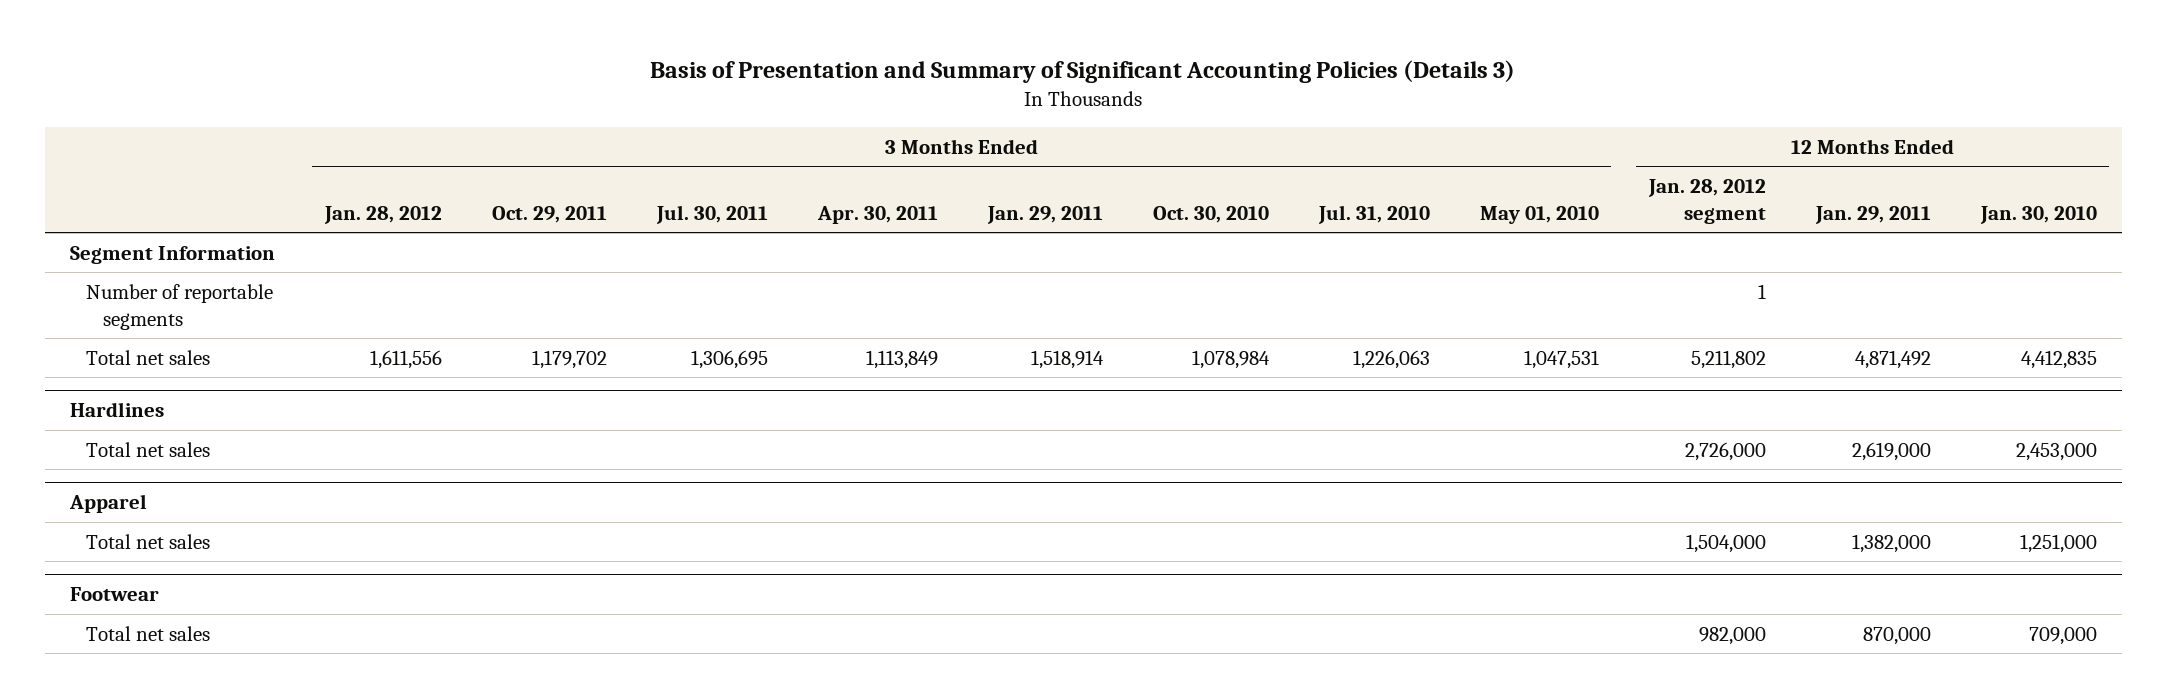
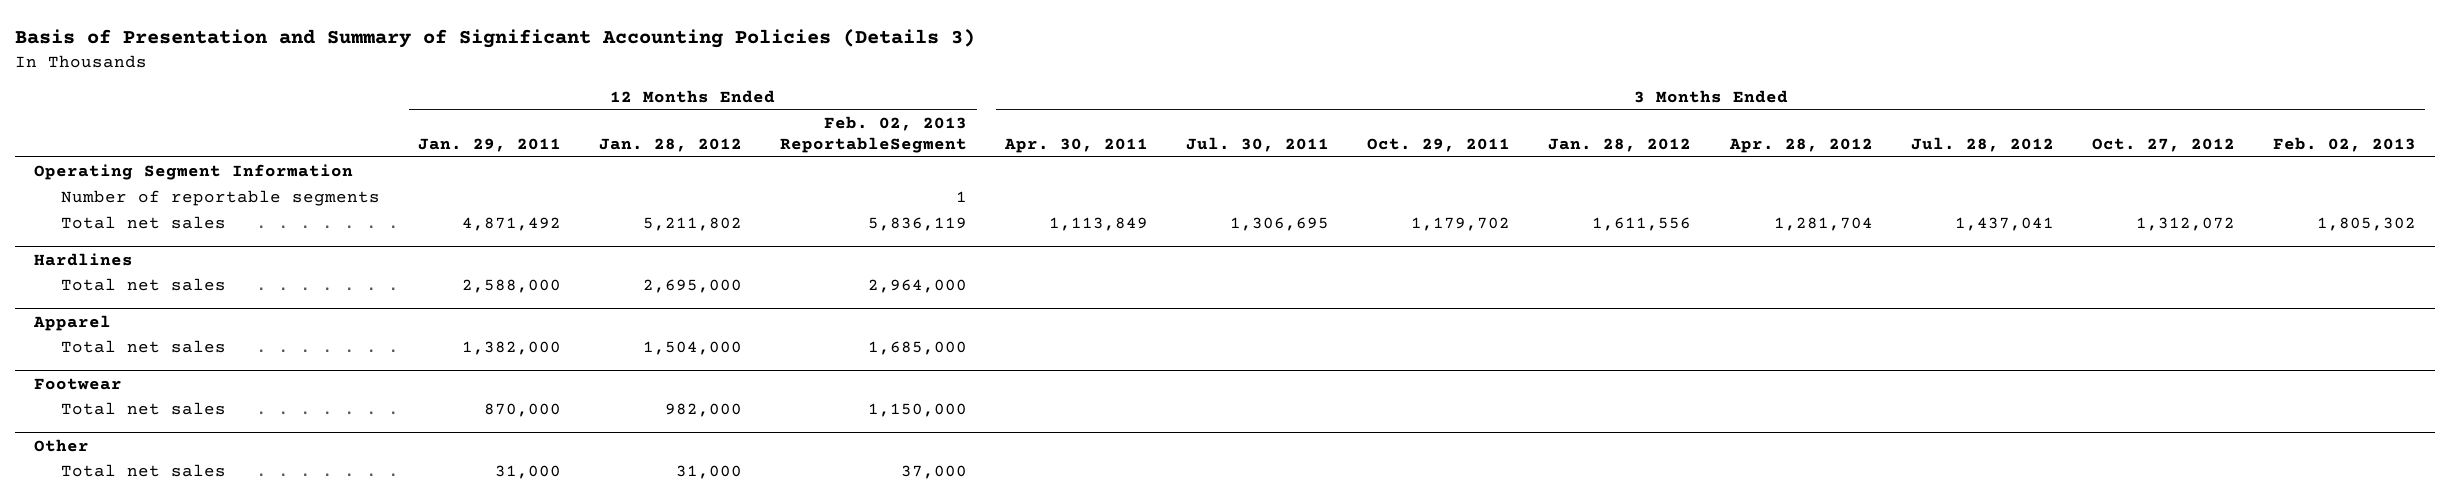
- | 3 Months Ended Jan. 28, 2012 | 3 Months Ended Oct. 29, 2011 | 3 Months Ended Jul. 30, 2011 | 3 Months Ended Apr. 30, 2011 | 3 Months Ended Jan. 29, 2011 | 3 Months Ended Oct. 30, 2010 | 3 Months Ended Jul. 31, 2010 | 3 Months Ended May 01, 2010 | 12 Months Ended Jan. 28, 2012 segment | 12 Months Ended Jan. 29, 2011 | 12 Months Ended Jan. 30, 2010
+ | 12 Months Ended Jan. 29, 2011 | 12 Months Ended Jan. 28, 2012 | 12 Months Ended Feb. 02, 2013 ReportableSegment | 3 Months Ended Apr. 30, 2011 | 3 Months Ended Jul. 30, 2011 | 3 Months Ended Oct. 29, 2011 | 3 Months Ended Jan. 28, 2012 | 3 Months Ended Apr. 28, 2012 | 3 Months Ended Jul. 28, 2012 | 3 Months Ended Oct. 27, 2012 | 3 Months Ended Feb. 02, 2013
- Segment Information
+ Operating Segment Information
@ Hardlines
- Total net sales | | | | | | | | | 2,726,000 | 2,619,000 | 2,453,000
+ Total net sales | 2,588,000 | 2,695,000 | 2,964,000 | | | | | | | |
+ Other
+ Total net sales | 31,000 | 31,000 | 37,000 | | | | | | | |

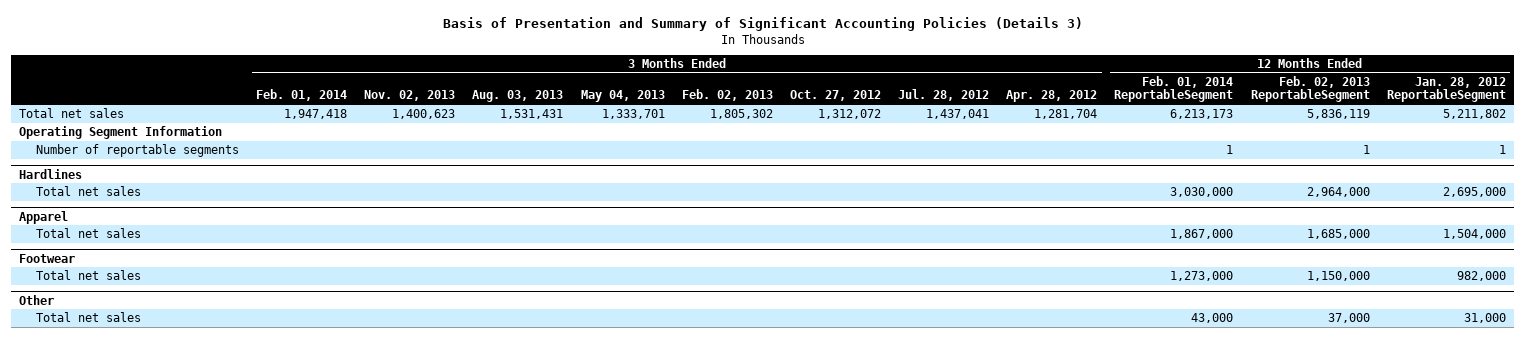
- | 12 Months Ended Jan. 29, 2011 | 12 Months Ended Jan. 28, 2012 | 12 Months Ended Feb. 02, 2013 ReportableSegment | 3 Months Ended Apr. 30, 2011 | 3 Months Ended Jul. 30, 2011 | 3 Months Ended Oct. 29, 2011 | 3 Months Ended Jan. 28, 2012 | 3 Months Ended Apr. 28, 2012 | 3 Months Ended Jul. 28, 2012 | 3 Months Ended Oct. 27, 2012 | 3 Months Ended Feb. 02, 2013
+ | 3 Months Ended Feb. 01, 2014 | 3 Months Ended Nov. 02, 2013 | 3 Months Ended Aug. 03, 2013 | 3 Months Ended May 04, 2013 | 3 Months Ended Feb. 02, 2013 | 3 Months Ended Oct. 27, 2012 | 3 Months Ended Jul. 28, 2012 | 3 Months Ended Apr. 28, 2012 | 12 Months Ended Feb. 01, 2014 ReportableSegment | 12 Months Ended Feb. 02, 2013 ReportableSegment | 12 Months Ended Jan. 28, 2012 ReportableSegment
moved up: Total net sales | 1,947,418 | 1,400,623 | 1,531,431 | 1,333,701 | 1,805,302 | 1,312,072 | 1,437,041 | 1,281,704 | 6,213,173 | 5,836,119 | 5,211,802

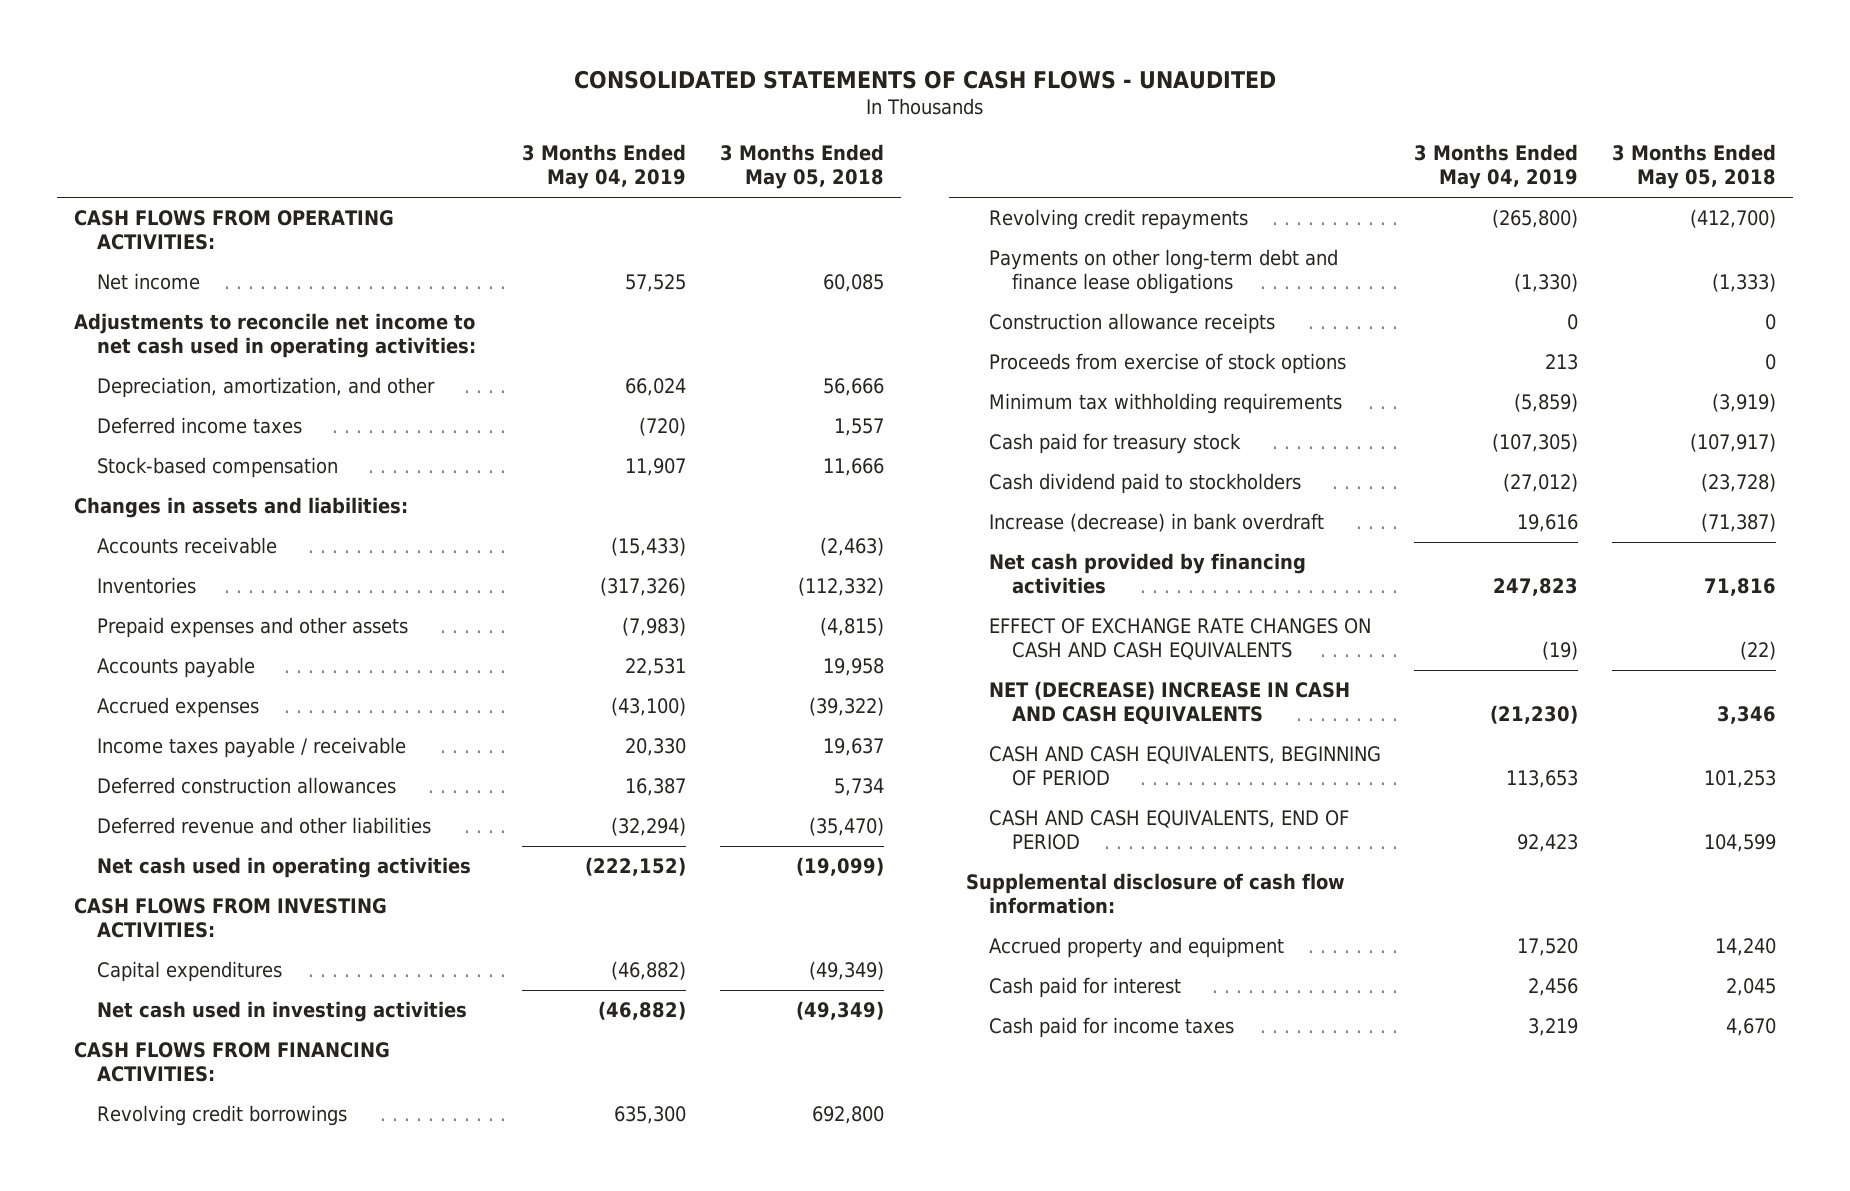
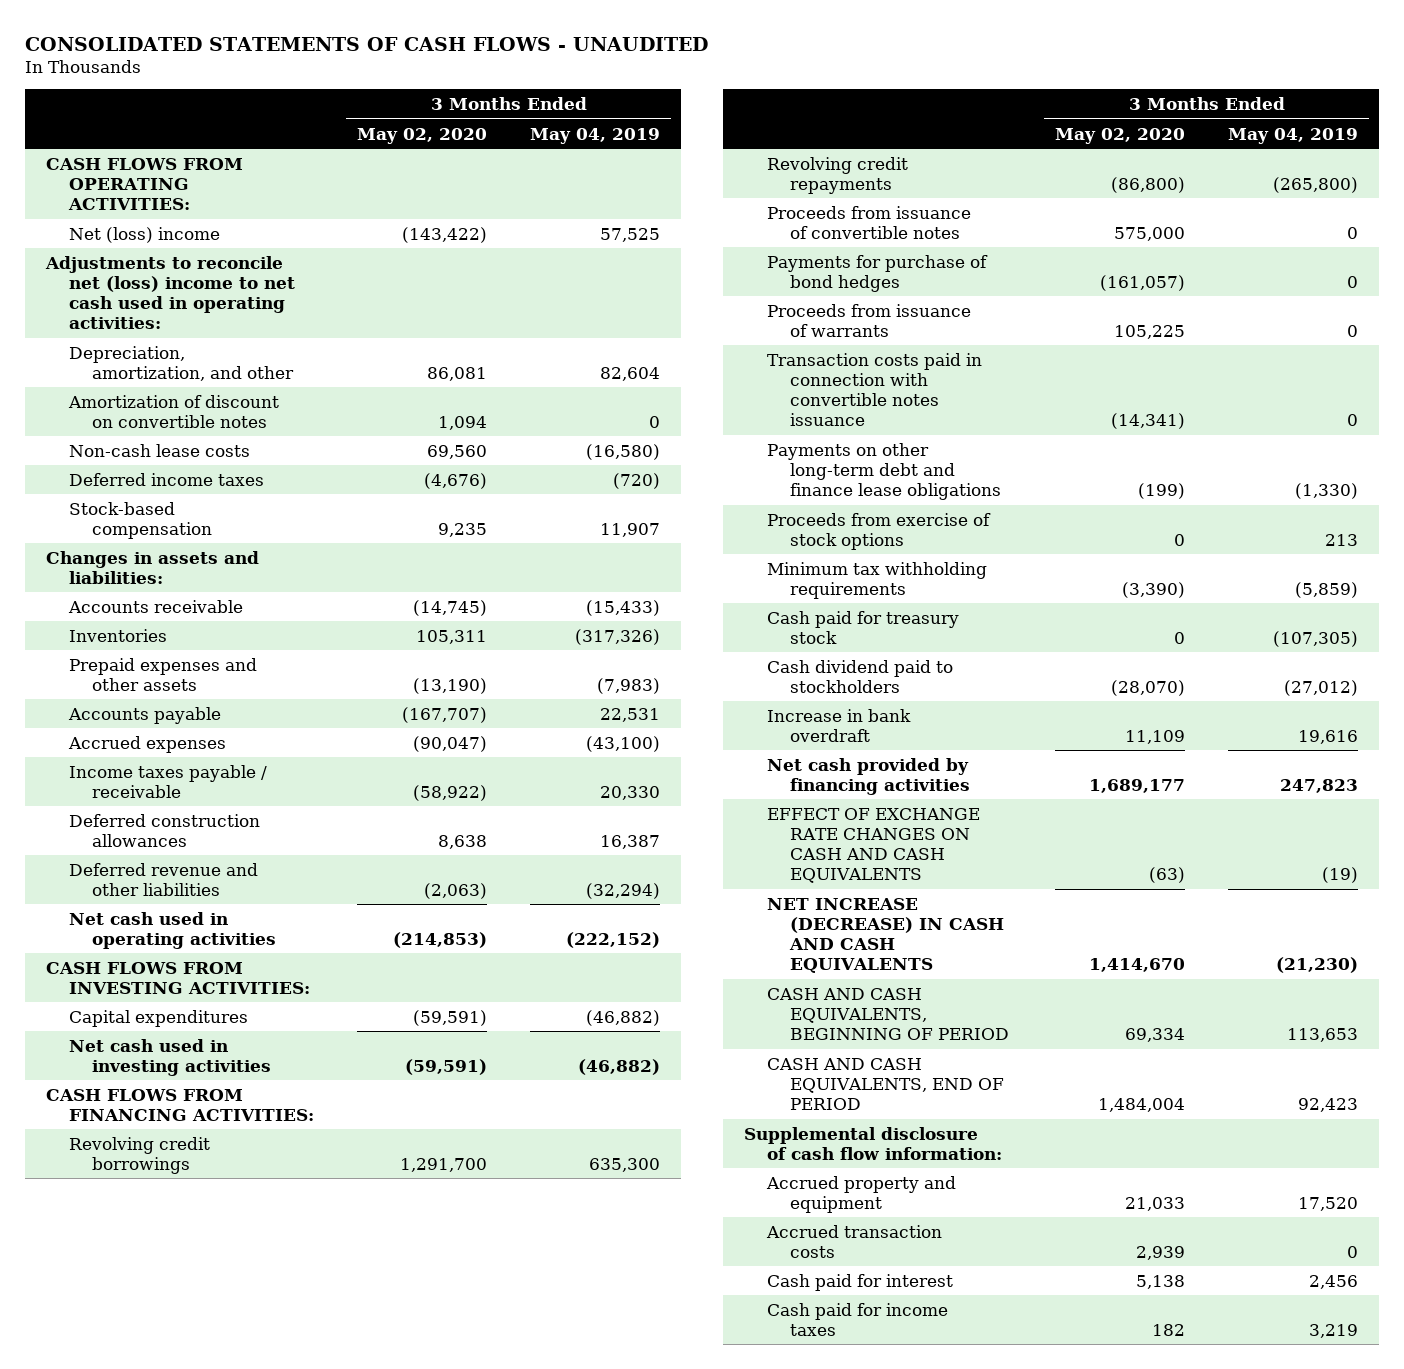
- | 3 Months Ended May 04, 2019 | 3 Months Ended May 05, 2018
+ | 3 Months Ended May 02, 2020 | 3 Months Ended May 04, 2019
- Net income | 57,525 | 60,085
- Adjustments to reconcile net income to net cash used in operating activities:
- Depreciation, amortization, and other | 66,024 | 56,666
+ Net (loss) income | (143,422) | 57,525
+ Adjustments to reconcile net (loss) income to net cash used in operating activities:
+ Depreciation, amortization, and other | 86,081 | 82,604
+ Amortization of discount on convertible notes | 1,094 | 0
+ Non-cash lease costs | 69,560 | (16,580)
+ Proceeds from issuance of convertible notes | 575,000 | 0
+ Payments for purchase of bond hedges | (161,057) | 0
+ Proceeds from issuance of warrants | 105,225 | 0
+ Transaction costs paid in connection with convertible notes issuance | (14,341) | 0
- Construction allowance receipts | 0 | 0
- Increase (decrease) in bank overdraft | 19,616 | (71,387)
+ Increase in bank overdraft | 11,109 | 19,616
- NET (DECREASE) INCREASE IN CASH AND CASH EQUIVALENTS | (21,230) | 3,346
+ NET INCREASE (DECREASE) IN CASH AND CASH EQUIVALENTS | 1,414,670 | (21,230)
+ Accrued transaction costs | 2,939 | 0

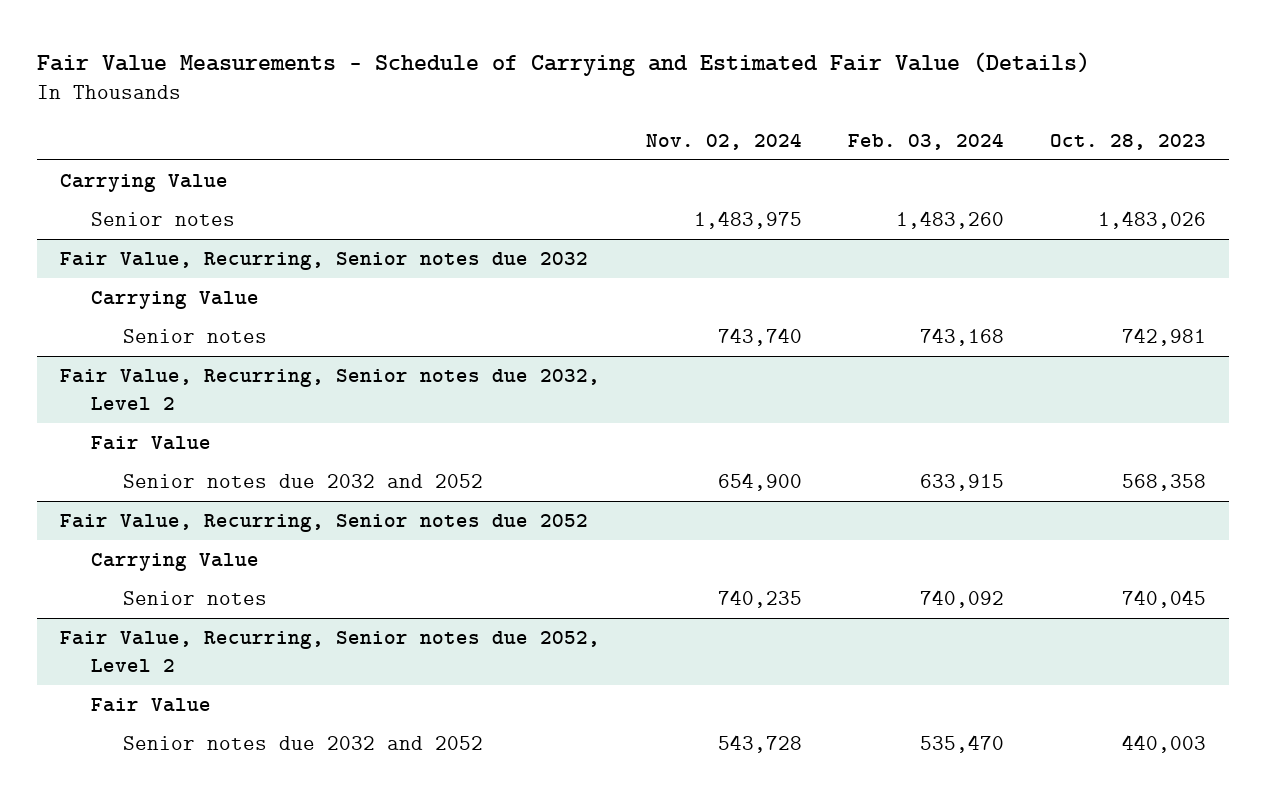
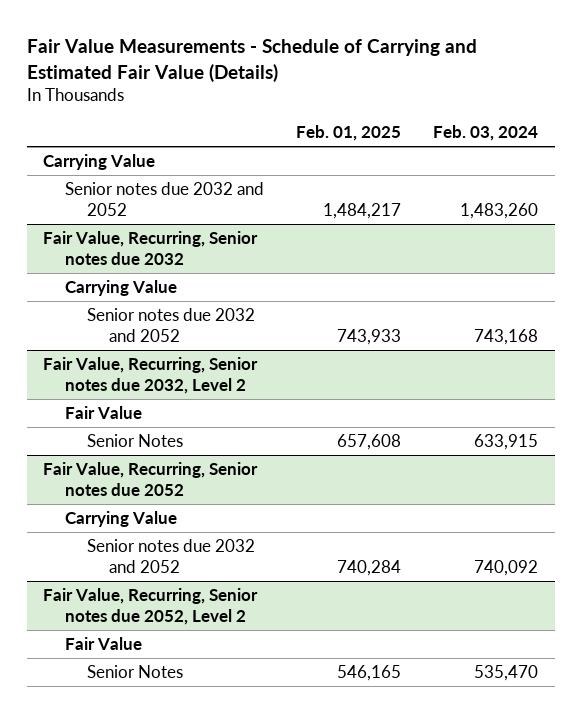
- | Nov. 02, 2024 | Feb. 03, 2024 | Oct. 28, 2023
+ | Feb. 01, 2025 | Feb. 03, 2024
- Senior notes | 1,483,975 | 1,483,260 | 1,483,026
+ Senior notes due 2032 and 2052 | 1,484,217 | 1,483,260
@ Fair Value, Recurring, Senior notes due 2032
- Senior notes | 743,740 | 743,168 | 742,981
+ Senior notes due 2032 and 2052 | 743,933 | 743,168
@ Fair Value, Recurring, Senior notes due 2032, Level 2
- Senior notes due 2032 and 2052 | 654,900 | 633,915 | 568,358
+ Senior Notes | 657,608 | 633,915
@ Fair Value, Recurring, Senior notes due 2052
- Senior notes | 740,235 | 740,092 | 740,045
+ Senior notes due 2032 and 2052 | 740,284 | 740,092
@ Fair Value, Recurring, Senior notes due 2052, Level 2
- Senior notes due 2032 and 2052 | 543,728 | 535,470 | 440,003
+ Senior Notes | 546,165 | 535,470

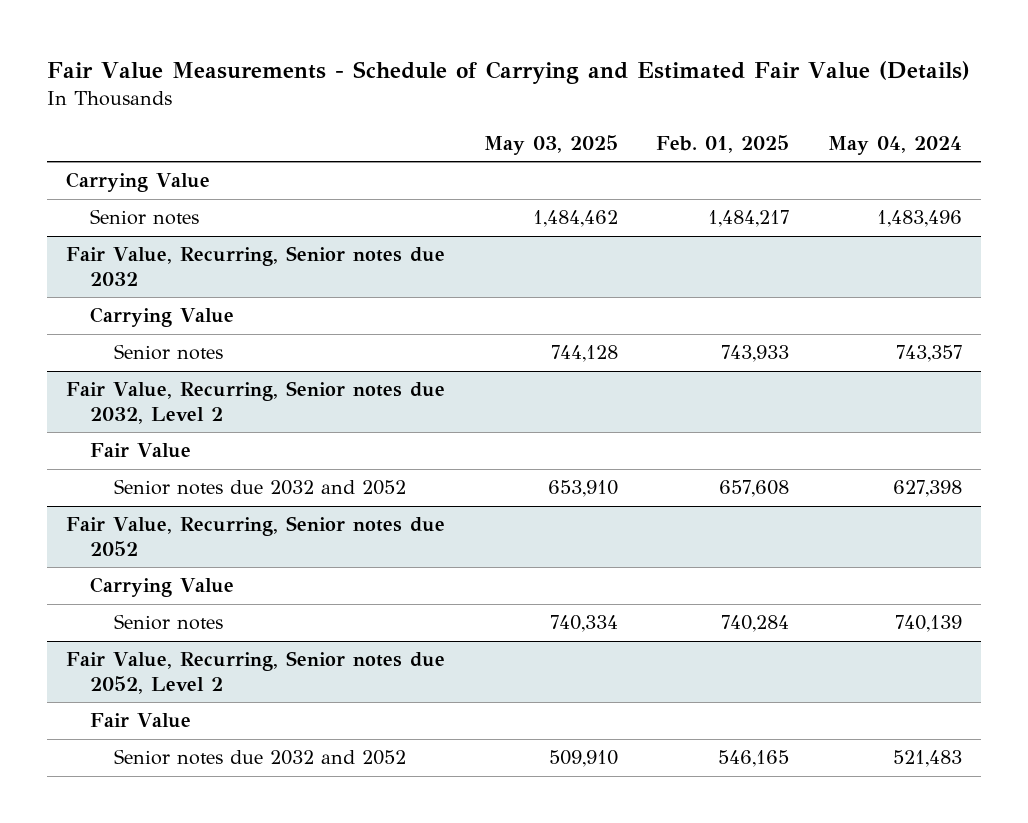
- | Feb. 01, 2025 | Feb. 03, 2024
+ | May 03, 2025 | Feb. 01, 2025 | May 04, 2024
- Senior notes due 2032 and 2052 | 1,484,217 | 1,483,260
+ Senior notes | 1,484,462 | 1,484,217 | 1,483,496
@ Fair Value, Recurring, Senior notes due 2032
- Senior notes due 2032 and 2052 | 743,933 | 743,168
+ Senior notes | 744,128 | 743,933 | 743,357
@ Fair Value, Recurring, Senior notes due 2032, Level 2
- Senior Notes | 657,608 | 633,915
+ Senior notes due 2032 and 2052 | 653,910 | 657,608 | 627,398
@ Fair Value, Recurring, Senior notes due 2052
- Senior notes due 2032 and 2052 | 740,284 | 740,092
+ Senior notes | 740,334 | 740,284 | 740,139
@ Fair Value, Recurring, Senior notes due 2052, Level 2
- Senior Notes | 546,165 | 535,470
+ Senior notes due 2032 and 2052 | 509,910 | 546,165 | 521,483

